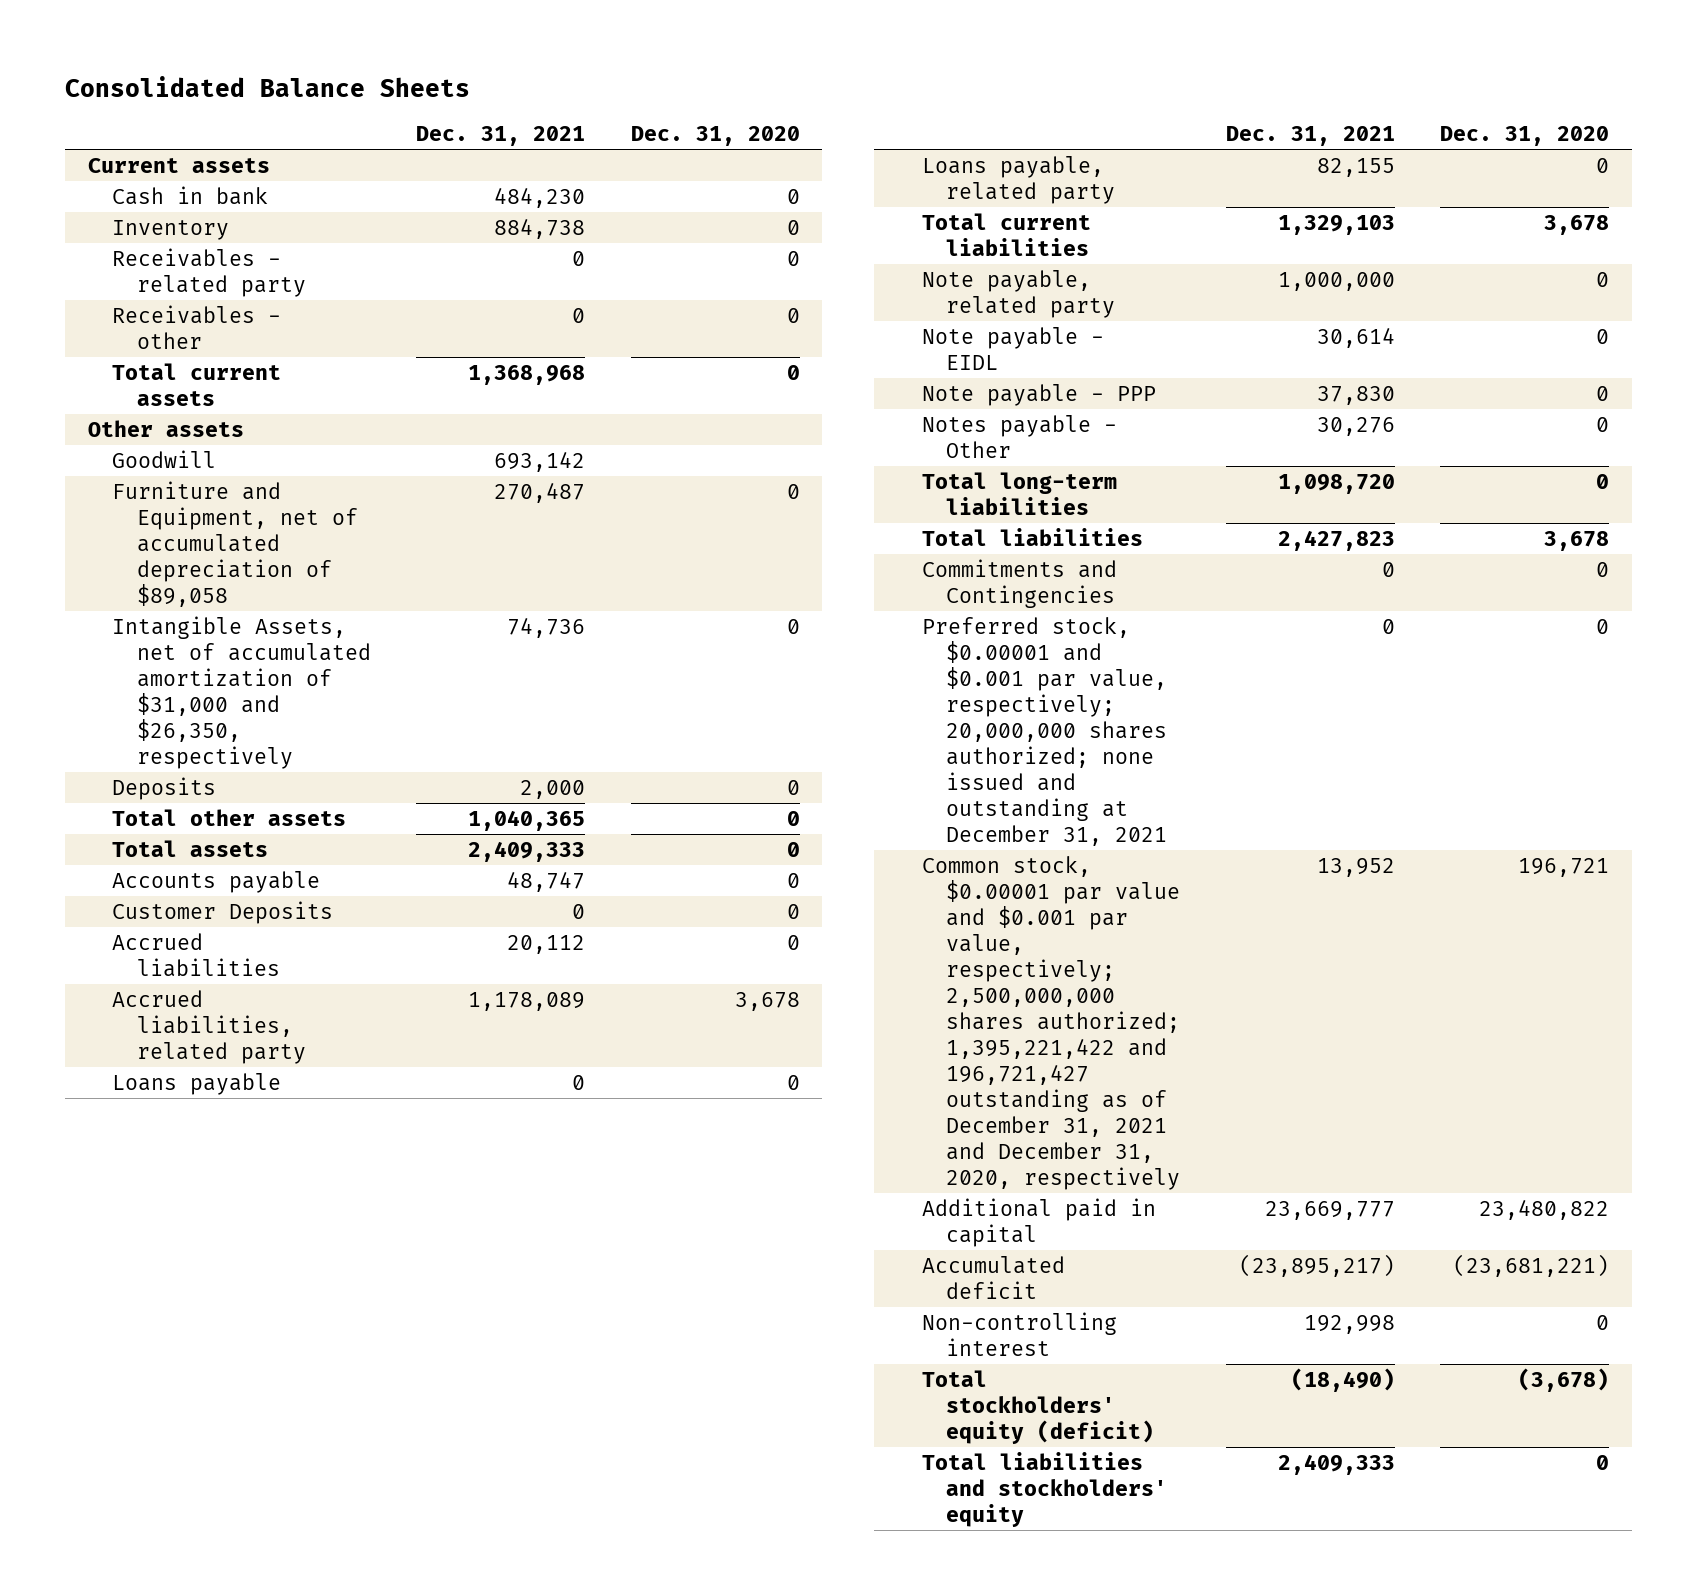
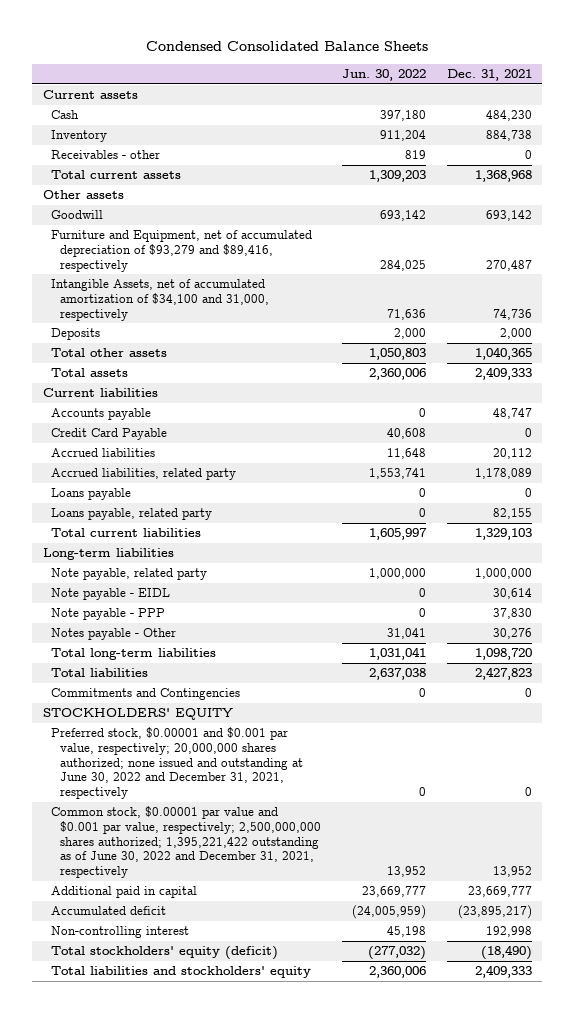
- Consolidated Balance Sheets
+ Condensed Consolidated Balance Sheets
- | Dec. 31, 2021 | Dec. 31, 2020
+ | Jun. 30, 2022 | Dec. 31, 2021
- Cash in bank | 484,230 | 0
+ Cash | 397,180 | 484,230
- Receivables - related party | 0 | 0
- Furniture and Equipment, net of accumulated depreciation of $89,058 | 270,487 | 0
- Intangible Assets, net of accumulated amortization of $31,000 and $26,350, respectively | 74,736 | 0
+ Furniture and Equipment, net of accumulated depreciation of $93,279 and $89,416, respectively | 284,025 | 270,487
+ Intangible Assets, net of accumulated amortization of $34,100 and 31,000, respectively | 71,636 | 74,736
+ Current liabilities
- Customer Deposits | 0 | 0
+ Credit Card Payable | 40,608 | 0
+ Long-term liabilities
- Preferred stock, $0.00001 and $0.001 par value, respectively; 20,000,000 shares authorized; none issued and outstanding at December 31, 2021 | 0 | 0
- Common stock, $0.00001 par value and $0.001 par value, respectively; 2,500,000,000 shares authorized; 1,395,221,422 and 196,721,427 outstanding as of December 31, 2021 and December 31, 2020, respectively | 13,952 | 196,721
+ STOCKHOLDERS' EQUITY
+ Preferred stock, $0.00001 and $0.001 par value, respectively; 20,000,000 shares authorized; none issued and outstanding at June 30, 2022 and December 31, 2021, respectively | 0 | 0
+ Common stock, $0.00001 par value and $0.001 par value, respectively; 2,500,000,000 shares authorized; 1,395,221,422 outstanding as of June 30, 2022 and December 31, 2021, respectively | 13,952 | 13,952

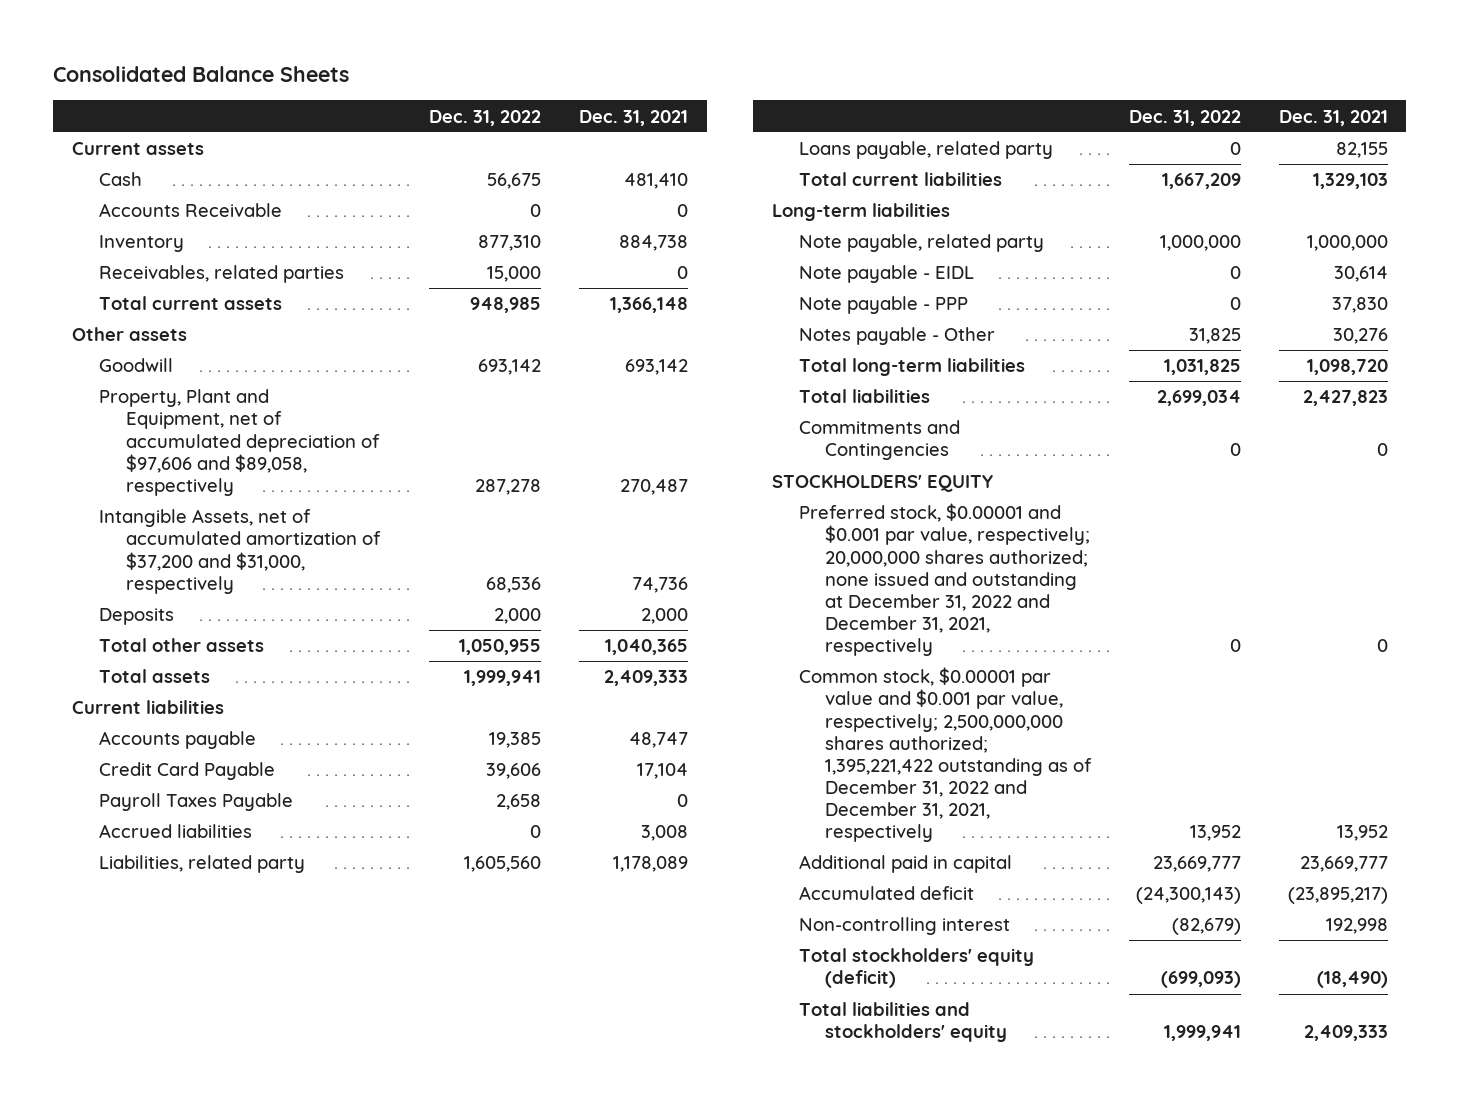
- Condensed Consolidated Balance Sheets
+ Consolidated Balance Sheets
- | Jun. 30, 2022 | Dec. 31, 2021
+ | Dec. 31, 2022 | Dec. 31, 2021
- Cash | 397,180 | 484,230
+ Cash | 56,675 | 481,410
+ Accounts Receivable | 0 | 0
- Receivables - other | 819 | 0
- Total current assets | 1,309,203 | 1,368,968
+ Receivables, related parties | 15,000 | 0
+ Total current assets | 948,985 | 1,366,148
- Furniture and Equipment, net of accumulated depreciation of $93,279 and $89,416, respectively | 284,025 | 270,487
- Intangible Assets, net of accumulated amortization of $34,100 and 31,000, respectively | 71,636 | 74,736
+ Property, Plant and Equipment, net of accumulated depreciation of $97,606 and $89,058, respectively | 287,278 | 270,487
+ Intangible Assets, net of accumulated amortization of $37,200 and $31,000, respectively | 68,536 | 74,736
- Credit Card Payable | 40,608 | 0
- Accrued liabilities | 11,648 | 20,112
- Accrued liabilities, related party | 1,553,741 | 1,178,089
- Loans payable | 0 | 0
+ Credit Card Payable | 39,606 | 17,104
+ Payroll Taxes Payable | 2,658 | 0
+ Accrued liabilities | 0 | 3,008
+ Liabilities, related party | 1,605,560 | 1,178,089
- Preferred stock, $0.00001 and $0.001 par value, respectively; 20,000,000 shares authorized; none issued and outstanding at June 30, 2022 and December 31, 2021, respectively | 0 | 0
- Common stock, $0.00001 par value and $0.001 par value, respectively; 2,500,000,000 shares authorized; 1,395,221,422 outstanding as of June 30, 2022 and December 31, 2021, respectively | 13,952 | 13,952
+ Preferred stock, $0.00001 and $0.001 par value, respectively; 20,000,000 shares authorized; none issued and outstanding at December 31, 2022 and December 31, 2021, respectively | 0 | 0
+ Common stock, $0.00001 par value and $0.001 par value, respectively; 2,500,000,000 shares authorized; 1,395,221,422 outstanding as of December 31, 2022 and December 31, 2021, respectively | 13,952 | 13,952

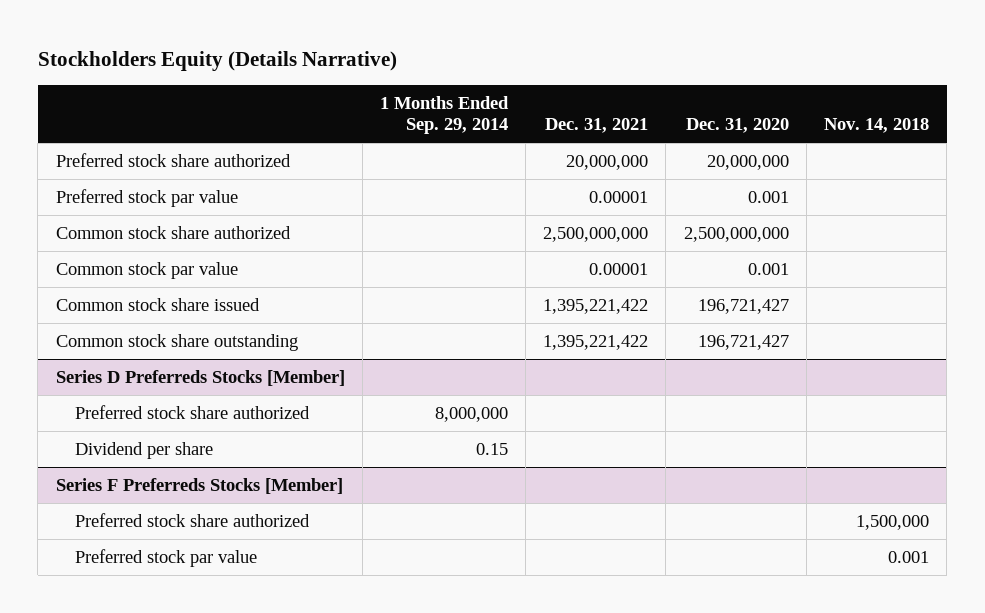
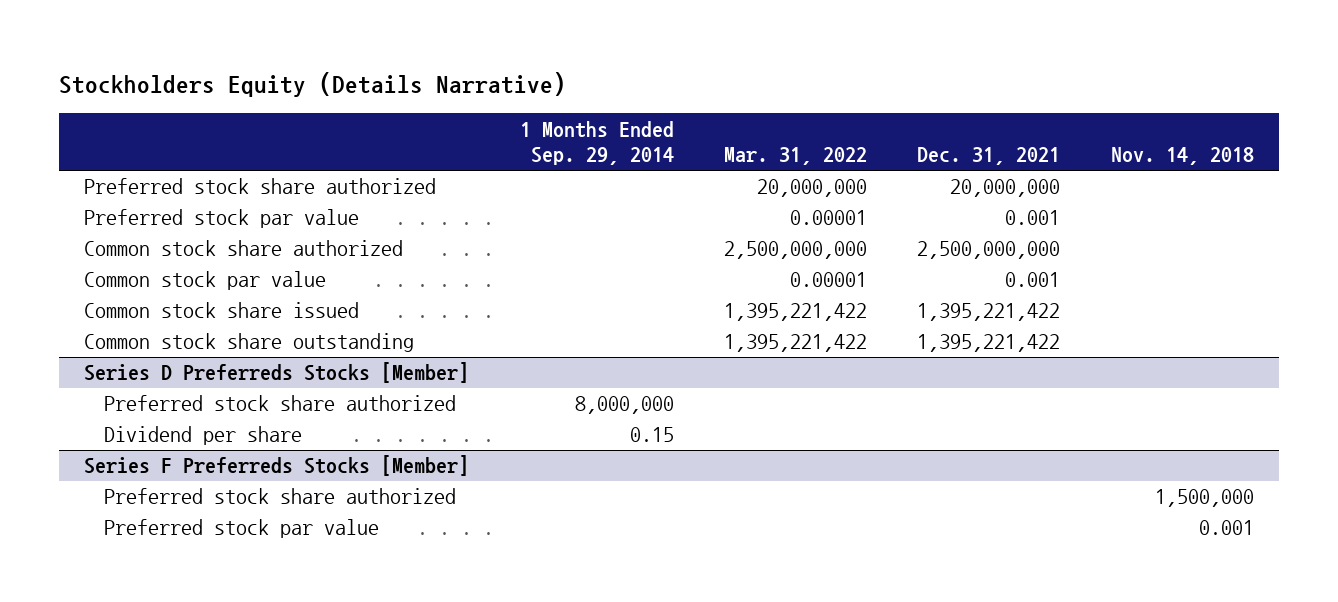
- | 1 Months Ended Sep. 29, 2014 | Dec. 31, 2021 | Dec. 31, 2020 | Nov. 14, 2018
+ | 1 Months Ended Sep. 29, 2014 | Mar. 31, 2022 | Dec. 31, 2021 | Nov. 14, 2018
- Preferred stock par value | | 0.00001 | 0.001 |
+ Preferred stock par value | | 0.00001 | 0.001 |
- Common stock par value | | 0.00001 | 0.001 |
+ Common stock par value | | 0.00001 | 0.001 |

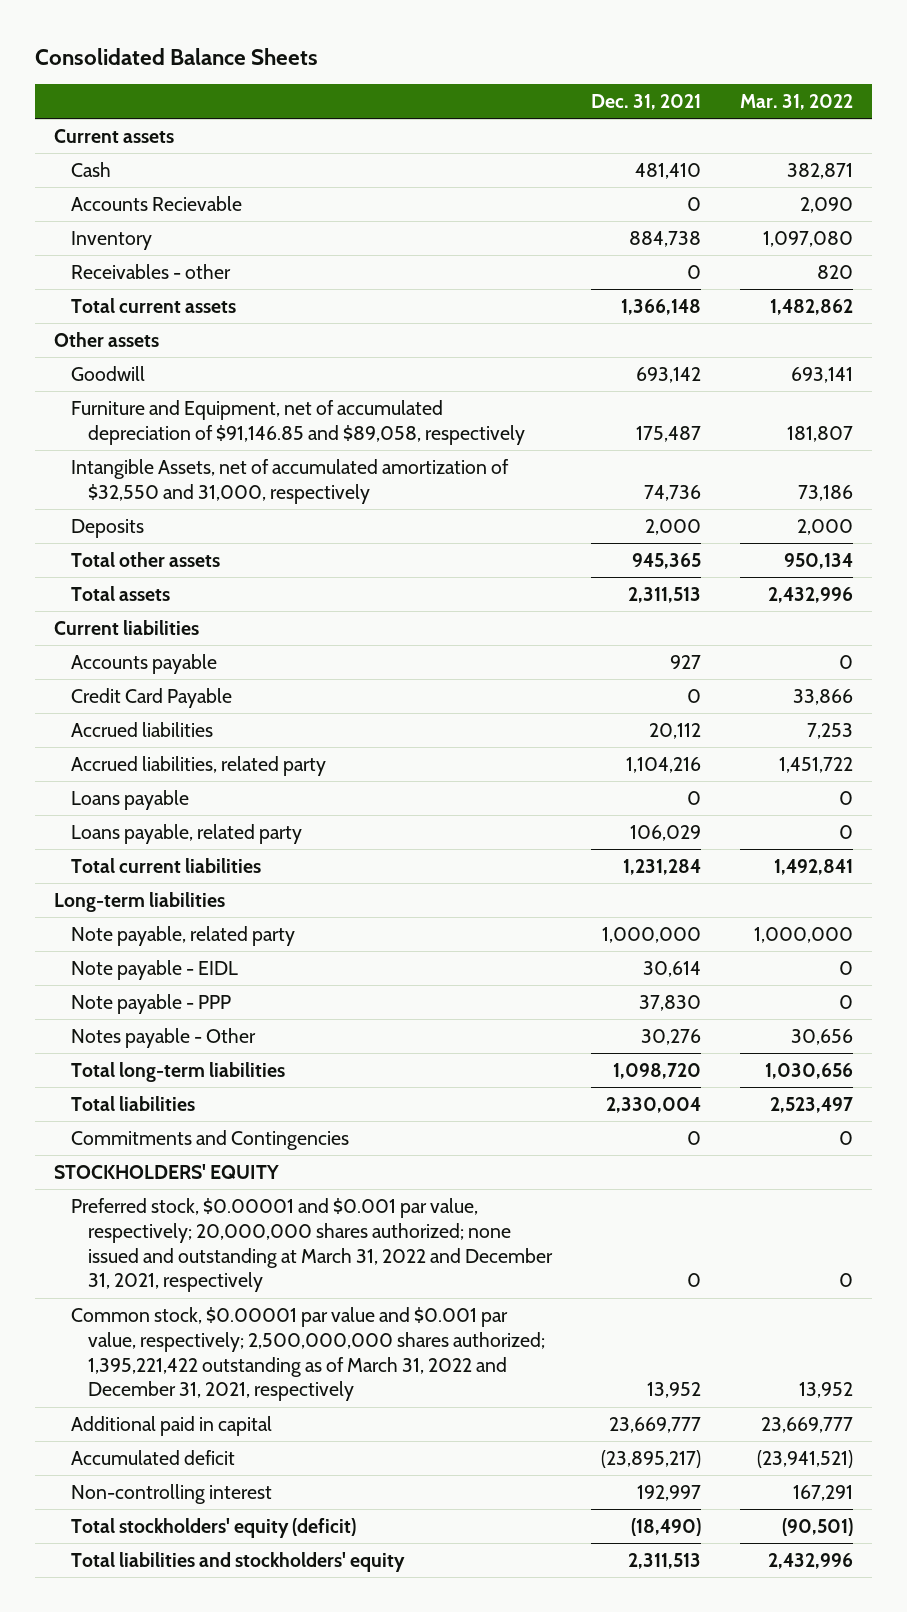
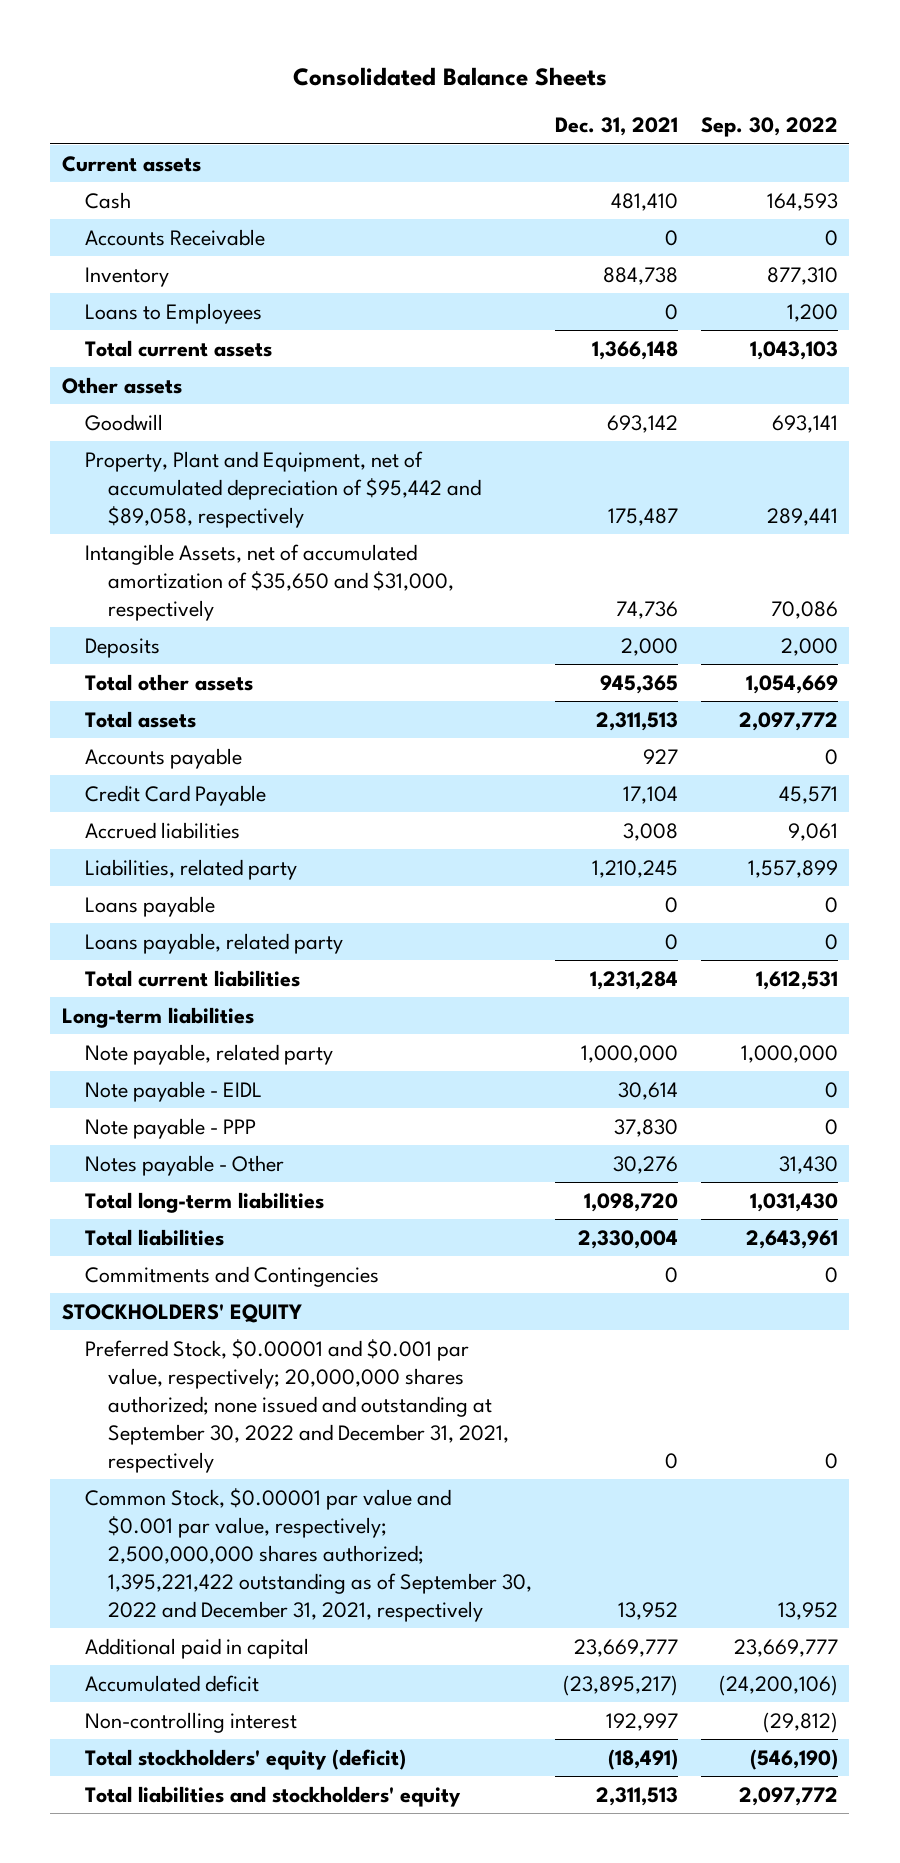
- | Dec. 31, 2021 | Mar. 31, 2022
+ | Dec. 31, 2021 | Sep. 30, 2022
- Accounts Recievable | 0 | 2,090
+ Accounts Receivable | 0 | 0
- Receivables - other | 0 | 820
+ Loans to Employees | 0 | 1,200
- Furniture and Equipment, net of accumulated depreciation of $91,146.85 and $89,058, respectively | 175,487 | 181,807
- Intangible Assets, net of accumulated amortization of $32,550 and 31,000, respectively | 74,736 | 73,186
+ Property, Plant and Equipment, net of accumulated depreciation of $95,442 and $89,058, respectively | 175,487 | 289,441
+ Intangible Assets, net of accumulated amortization of $35,650 and $31,000, respectively | 74,736 | 70,086
- Current liabilities
- Credit Card Payable | 0 | 33,866
- Accrued liabilities | 20,112 | 7,253
- Accrued liabilities, related party | 1,104,216 | 1,451,722
+ Credit Card Payable | 17,104 | 45,571
+ Accrued liabilities | 3,008 | 9,061
+ Liabilities, related party | 1,210,245 | 1,557,899
- Loans payable, related party | 106,029 | 0
+ Loans payable, related party | 0 | 0
- Preferred stock, $0.00001 and $0.001 par value, respectively; 20,000,000 shares authorized; none issued and outstanding at March 31, 2022 and December 31, 2021, respectively | 0 | 0
- Common stock, $0.00001 par value and $0.001 par value, respectively; 2,500,000,000 shares authorized; 1,395,221,422 outstanding as of March 31, 2022 and December 31, 2021, respectively | 13,952 | 13,952
+ Preferred Stock, $0.00001 and $0.001 par value, respectively; 20,000,000 shares authorized; none issued and outstanding at September 30, 2022 and December 31, 2021, respectively | 0 | 0
+ Common Stock, $0.00001 par value and $0.001 par value, respectively; 2,500,000,000 shares authorized; 1,395,221,422 outstanding as of September 30, 2022 and December 31, 2021, respectively | 13,952 | 13,952
- Total stockholders' equity (deficit) | (18,490) | (90,501)
+ Total stockholders' equity (deficit) | (18,491) | (546,190)

